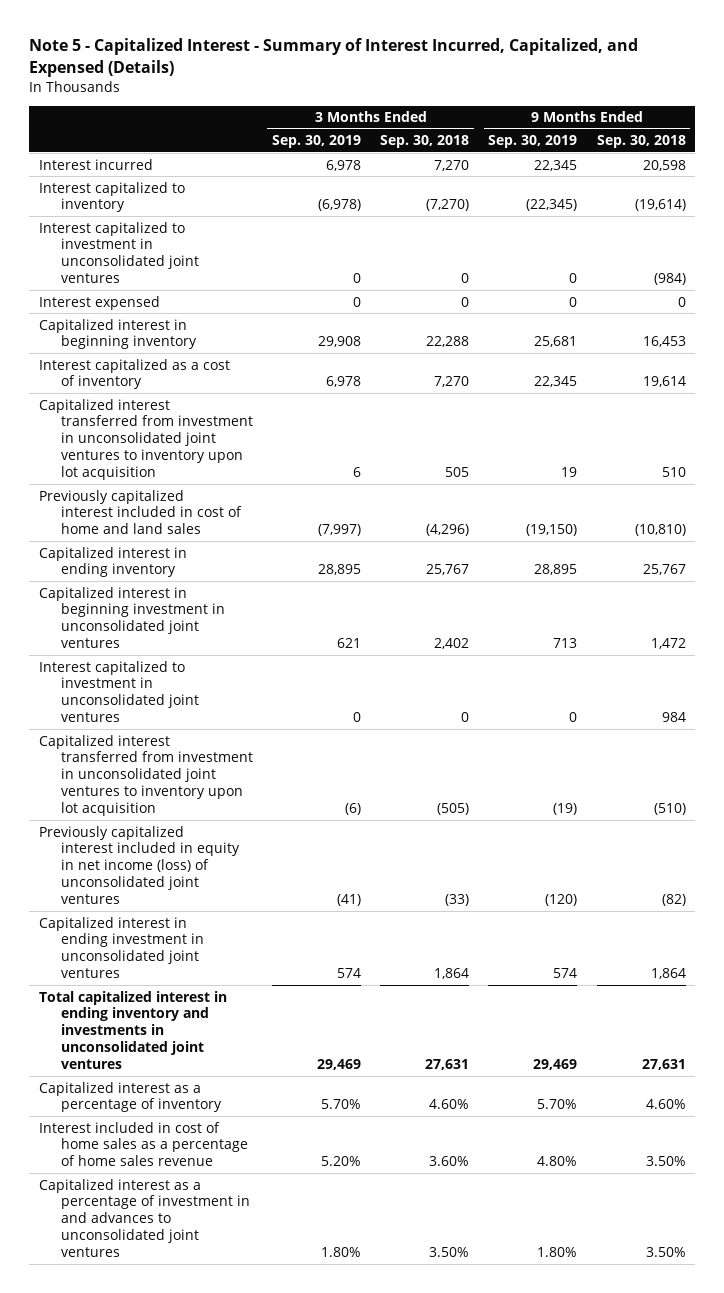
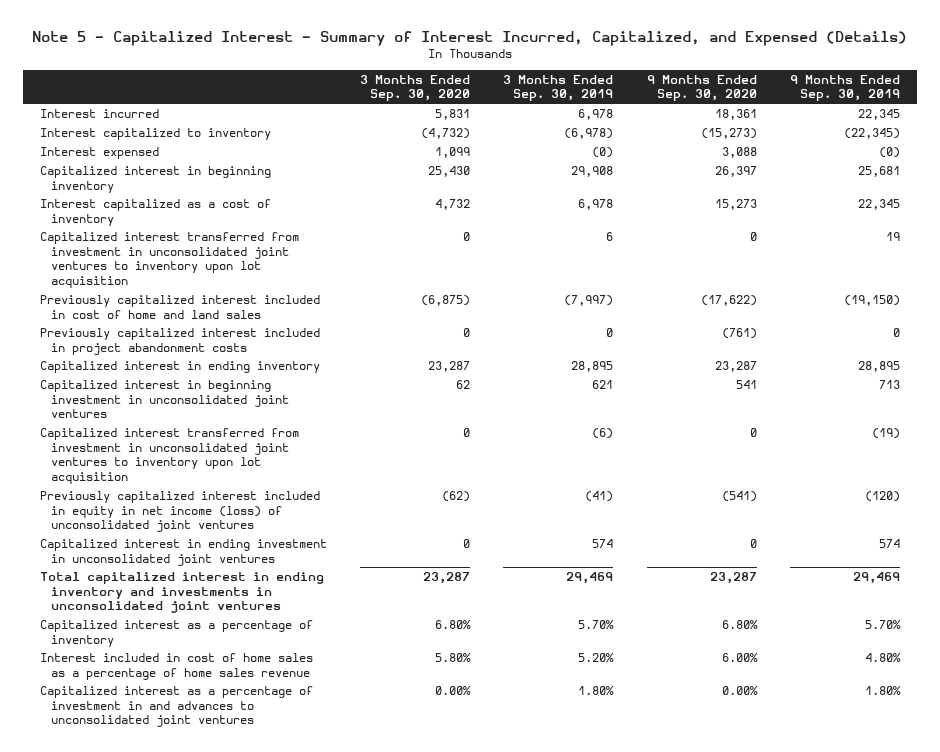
- | 3 Months Ended Sep. 30, 2019 | 3 Months Ended Sep. 30, 2018 | 9 Months Ended Sep. 30, 2019 | 9 Months Ended Sep. 30, 2018
+ | 3 Months Ended Sep. 30, 2020 | 3 Months Ended Sep. 30, 2019 | 9 Months Ended Sep. 30, 2020 | 9 Months Ended Sep. 30, 2019
- Interest capitalized to investment in unconsolidated joint ventures | 0 | 0 | 0 | (984)
- Interest expensed | 0 | 0 | 0 | 0
+ Interest expensed | 1,099 | (0) | 3,088 | (0)
+ Previously capitalized interest included in project abandonment costs | 0 | 0 | (761) | 0
- Interest capitalized to investment in unconsolidated joint ventures | 0 | 0 | 0 | 984

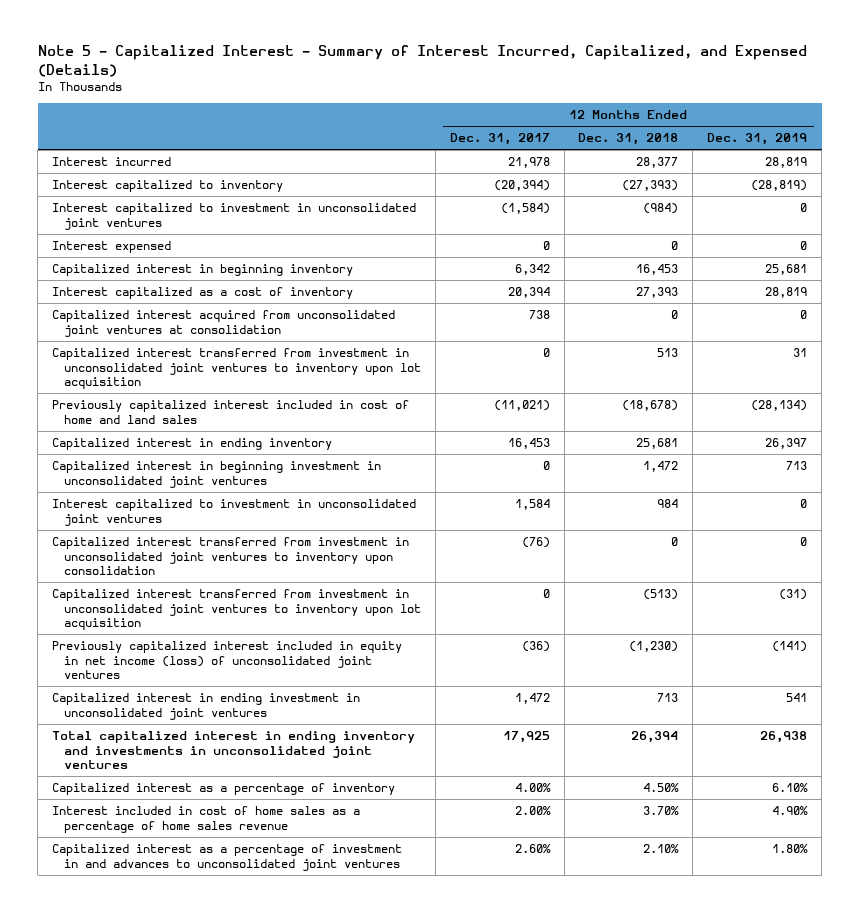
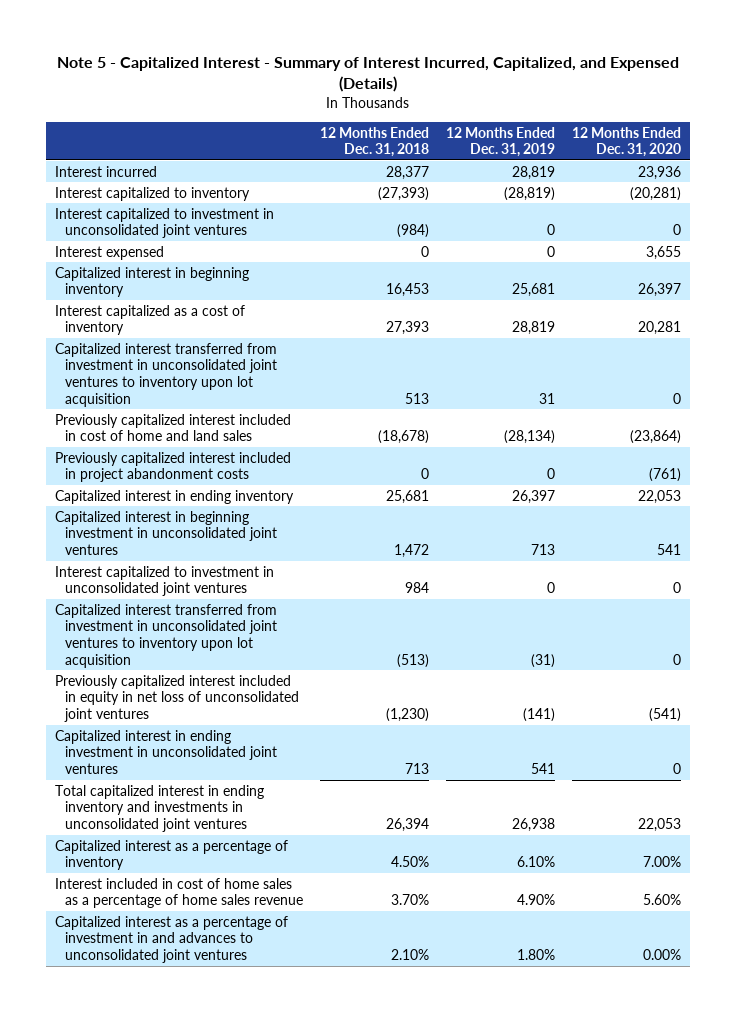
- | 12 Months Ended Dec. 31, 2017 | 12 Months Ended Dec. 31, 2018 | 12 Months Ended Dec. 31, 2019
+ | 12 Months Ended Dec. 31, 2018 | 12 Months Ended Dec. 31, 2019 | 12 Months Ended Dec. 31, 2020
- Capitalized interest acquired from unconsolidated joint ventures at consolidation | 738 | 0 | 0
+ Previously capitalized interest included in project abandonment costs | 0 | 0 | (761)
- Capitalized interest transferred from investment in unconsolidated joint ventures to inventory upon consolidation | (76) | 0 | 0
- Previously capitalized interest included in equity in net income (loss) of unconsolidated joint ventures | (36) | (1,230) | (141)
+ Previously capitalized interest included in equity in net loss of unconsolidated joint ventures | (1,230) | (141) | (541)

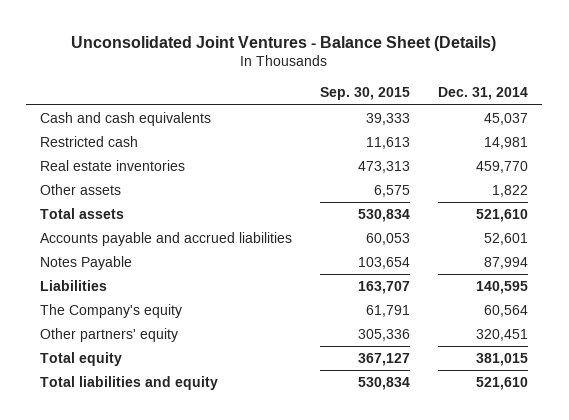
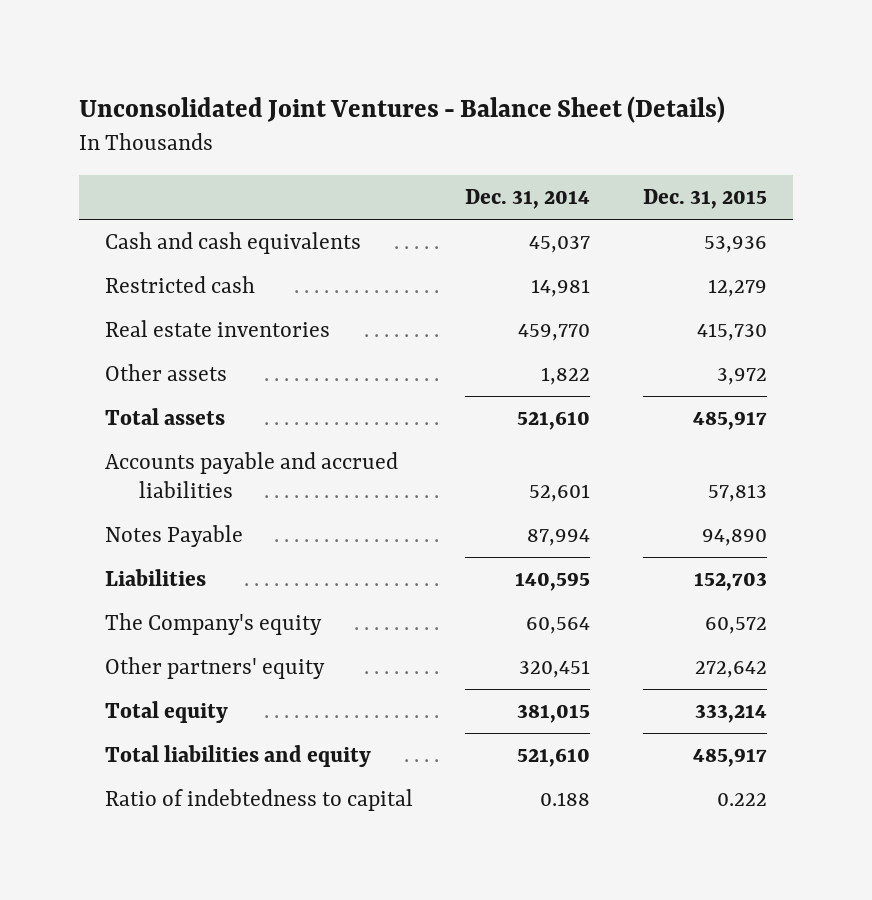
- | Sep. 30, 2015 | Dec. 31, 2014
+ | Dec. 31, 2014 | Dec. 31, 2015
+ Ratio of indebtedness to capital | 0.188 | 0.222

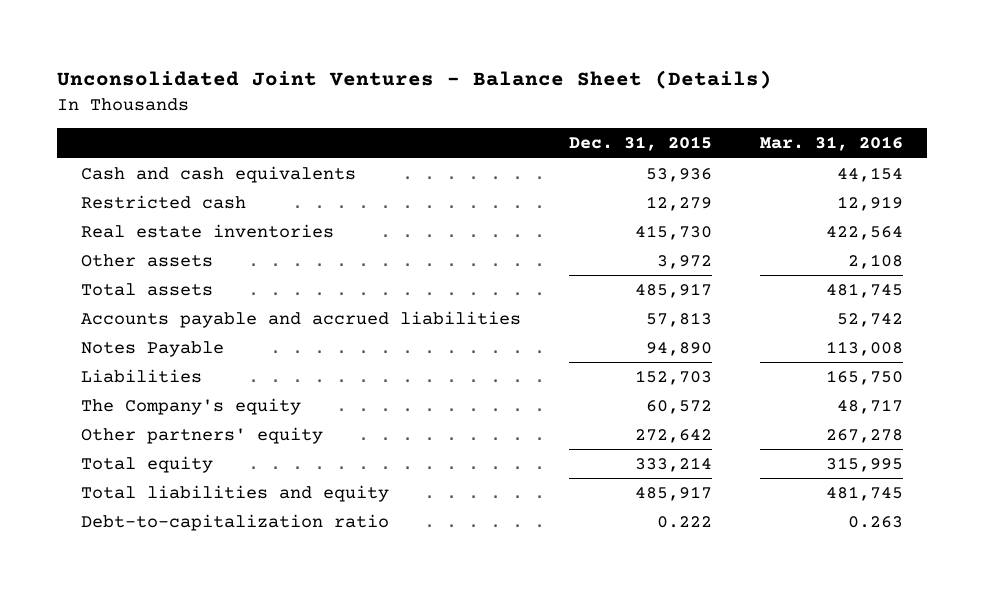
- | Dec. 31, 2014 | Dec. 31, 2015
+ | Dec. 31, 2015 | Mar. 31, 2016
- Ratio of indebtedness to capital | 0.188 | 0.222
+ Debt-to-capitalization ratio | 0.222 | 0.263

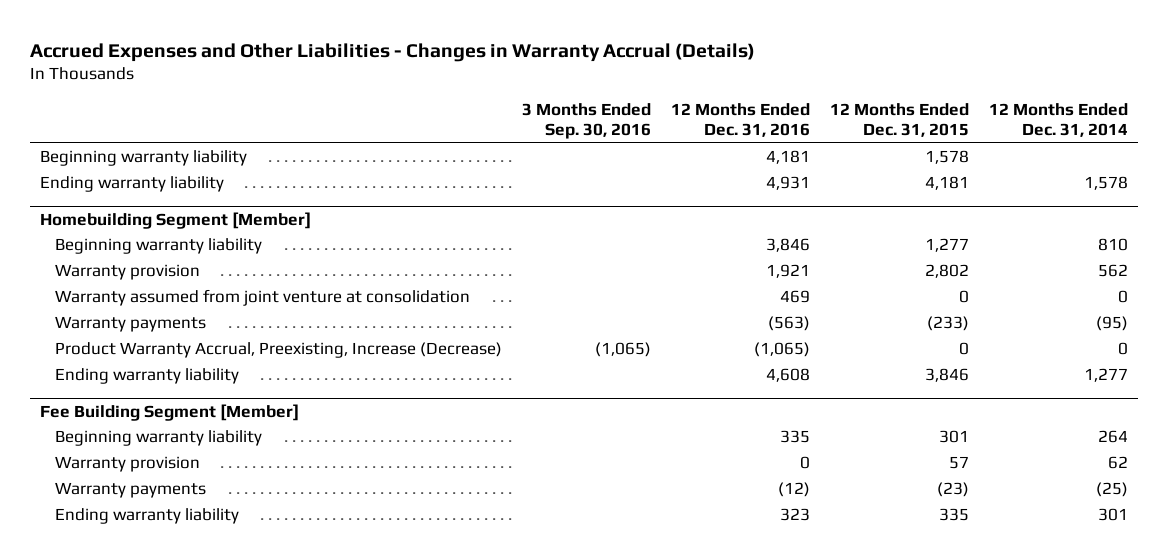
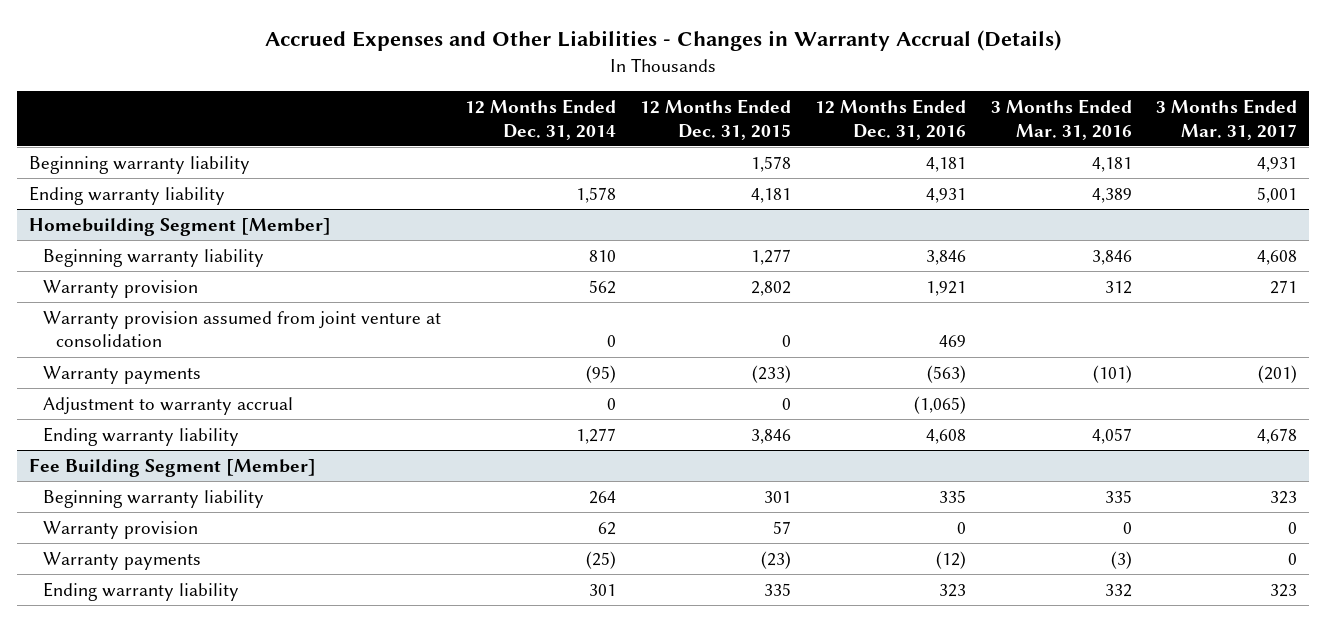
- | 3 Months Ended Sep. 30, 2016 | 12 Months Ended Dec. 31, 2016 | 12 Months Ended Dec. 31, 2015 | 12 Months Ended Dec. 31, 2014
+ | 12 Months Ended Dec. 31, 2014 | 12 Months Ended Dec. 31, 2015 | 12 Months Ended Dec. 31, 2016 | 3 Months Ended Mar. 31, 2016 | 3 Months Ended Mar. 31, 2017
@ Homebuilding Segment [Member]
- Warranty assumed from joint venture at consolidation | | 469 | 0 | 0
+ Warranty provision assumed from joint venture at consolidation | 0 | 0 | 469 | |
- Product Warranty Accrual, Preexisting, Increase (Decrease) | (1,065) | (1,065) | 0 | 0
+ Adjustment to warranty accrual | 0 | 0 | (1,065) | |

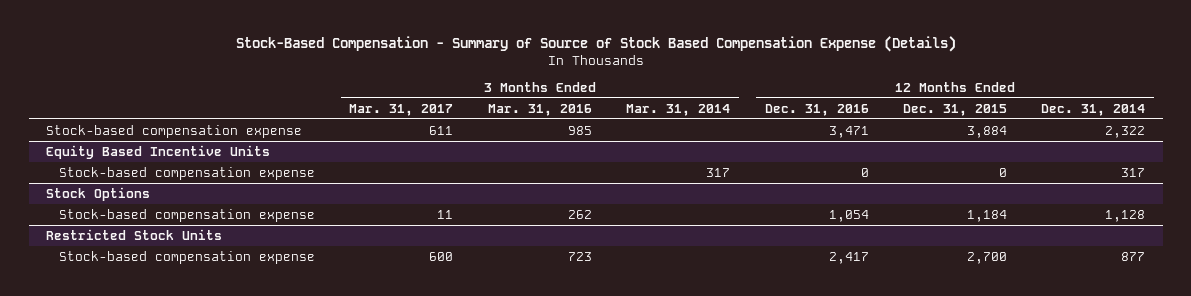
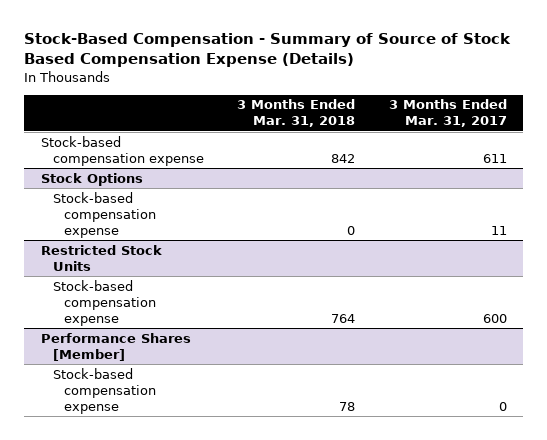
- | 3 Months Ended Mar. 31, 2017 | 3 Months Ended Mar. 31, 2016 | 3 Months Ended Mar. 31, 2014 | 12 Months Ended Dec. 31, 2016 | 12 Months Ended Dec. 31, 2015 | 12 Months Ended Dec. 31, 2014
+ | 3 Months Ended Mar. 31, 2018 | 3 Months Ended Mar. 31, 2017
- Equity Based Incentive Units
- Stock-based compensation expense | | | 317 | 0 | 0 | 317
+ Performance Shares [Member]
+ Stock-based compensation expense | 78 | 0

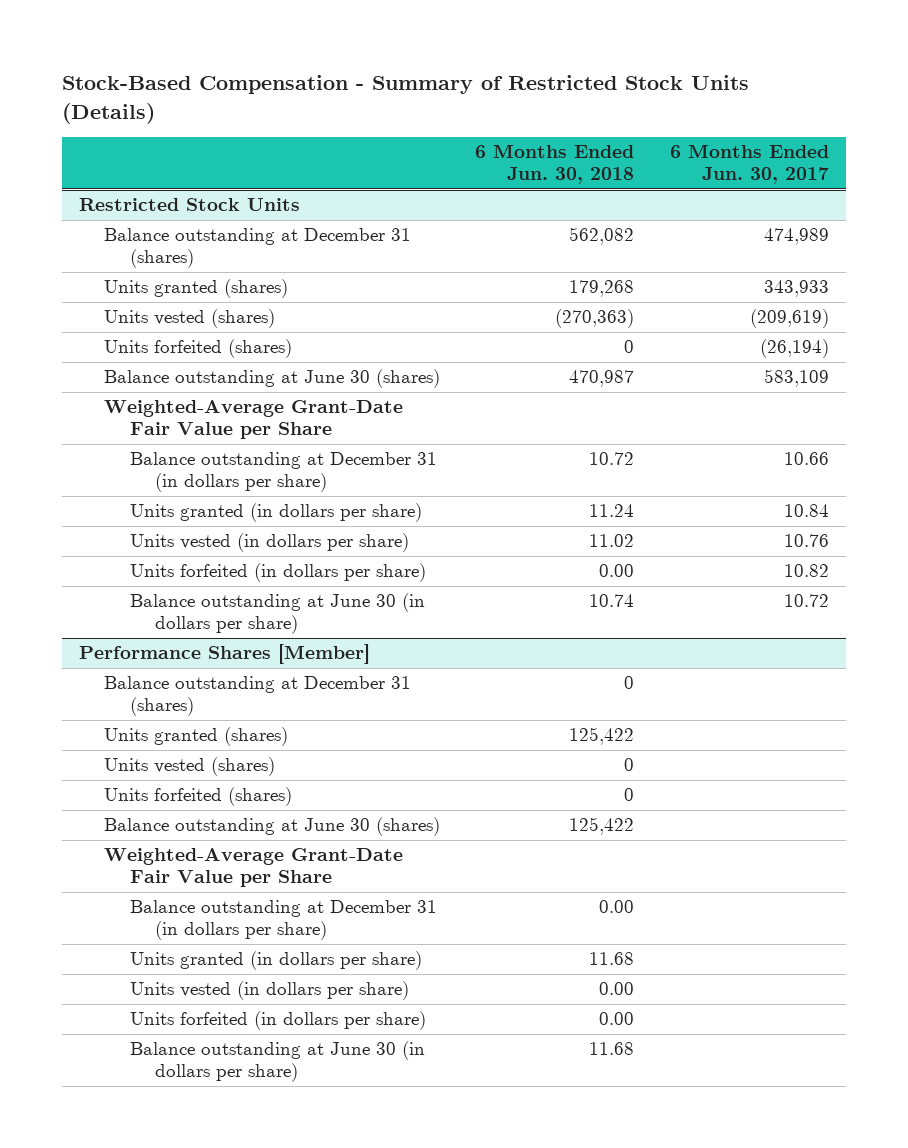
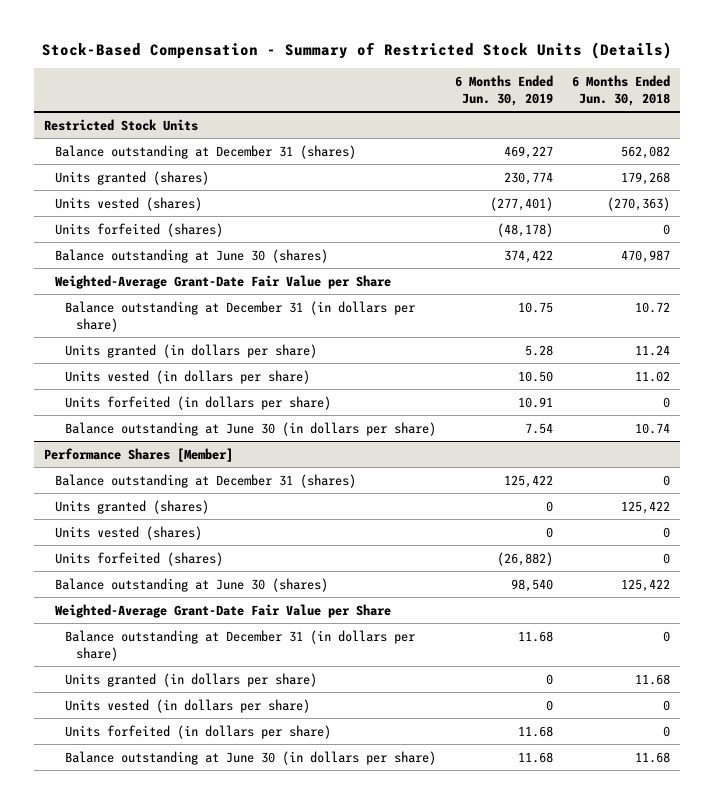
- | 6 Months Ended Jun. 30, 2018 | 6 Months Ended Jun. 30, 2017
+ | 6 Months Ended Jun. 30, 2019 | 6 Months Ended Jun. 30, 2018
@ Restricted Stock Units
- Units forfeited (in dollars per share) | 0.00 | 10.82
+ Units forfeited (in dollars per share) | 10.91 | 0
@ Performance Shares [Member]
- Balance outstanding at December 31 (in dollars per share) | 0.00 |
+ Balance outstanding at December 31 (in dollars per share) | 11.68 | 0
- Units vested (in dollars per share) | 0.00 |
- Units forfeited (in dollars per share) | 0.00 |
+ Units vested (in dollars per share) | 0 | 0
+ Units forfeited (in dollars per share) | 11.68 | 0

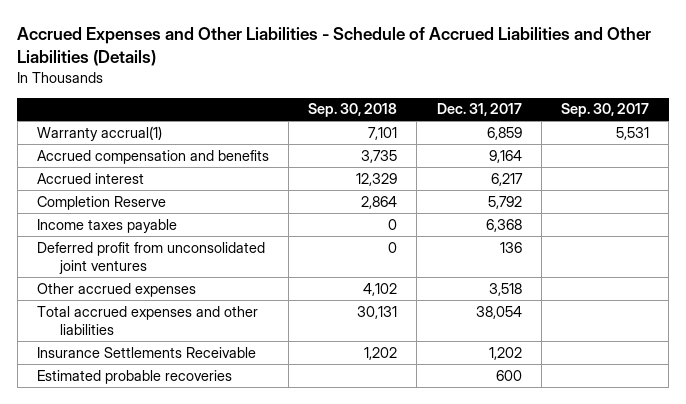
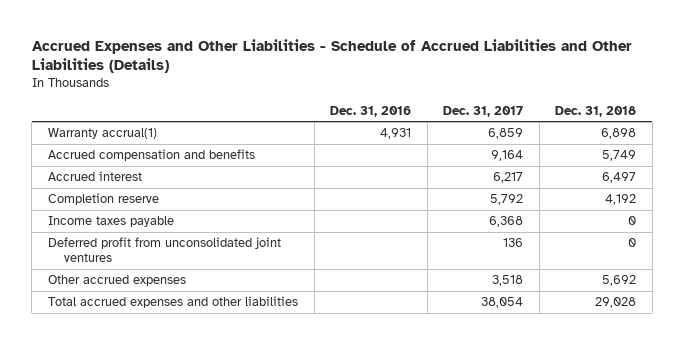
- | Sep. 30, 2018 | Dec. 31, 2017 | Sep. 30, 2017
+ | Dec. 31, 2016 | Dec. 31, 2017 | Dec. 31, 2018
- Completion Reserve | 2,864 | 5,792 |
+ Completion reserve | | 5,792 | 4,192
- Insurance Settlements Receivable | 1,202 | 1,202 |
- Estimated probable recoveries | | 600 |

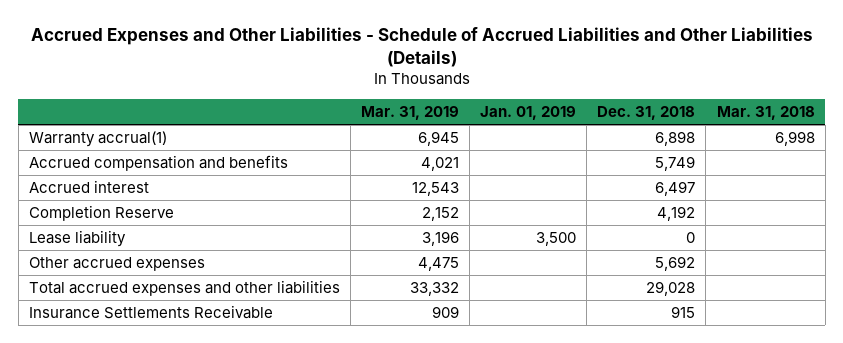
- | Dec. 31, 2016 | Dec. 31, 2017 | Dec. 31, 2018
+ | Mar. 31, 2019 | Jan. 01, 2019 | Dec. 31, 2018 | Mar. 31, 2018
- Completion reserve | | 5,792 | 4,192
- Income taxes payable | | 6,368 | 0
- Deferred profit from unconsolidated joint ventures | | 136 | 0
+ Completion Reserve | 2,152 | | 4,192 |
+ Lease liability | 3,196 | 3,500 | 0 |
+ Insurance Settlements Receivable | 909 | | 915 |

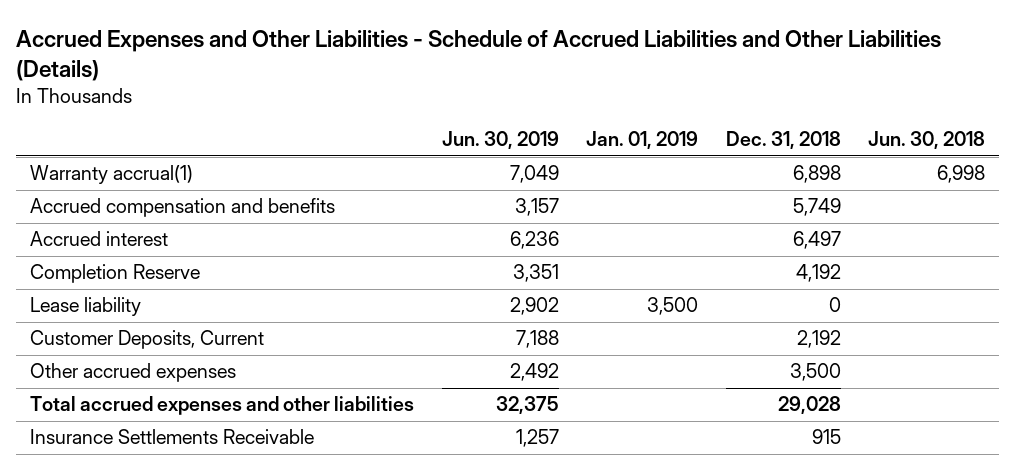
- | Mar. 31, 2019 | Jan. 01, 2019 | Dec. 31, 2018 | Mar. 31, 2018
+ | Jun. 30, 2019 | Jan. 01, 2019 | Dec. 31, 2018 | Jun. 30, 2018
- Other accrued expenses | 4,475 | | 5,692 |
+ Customer Deposits, Current | 7,188 | | 2,192 |
+ Other accrued expenses | 2,492 | | 3,500 |

